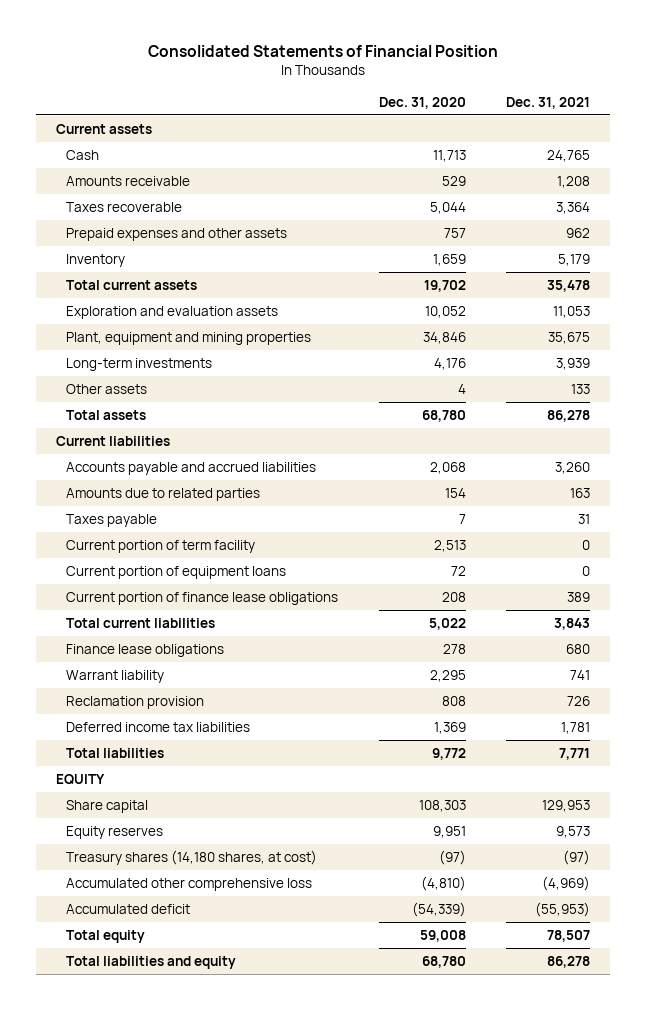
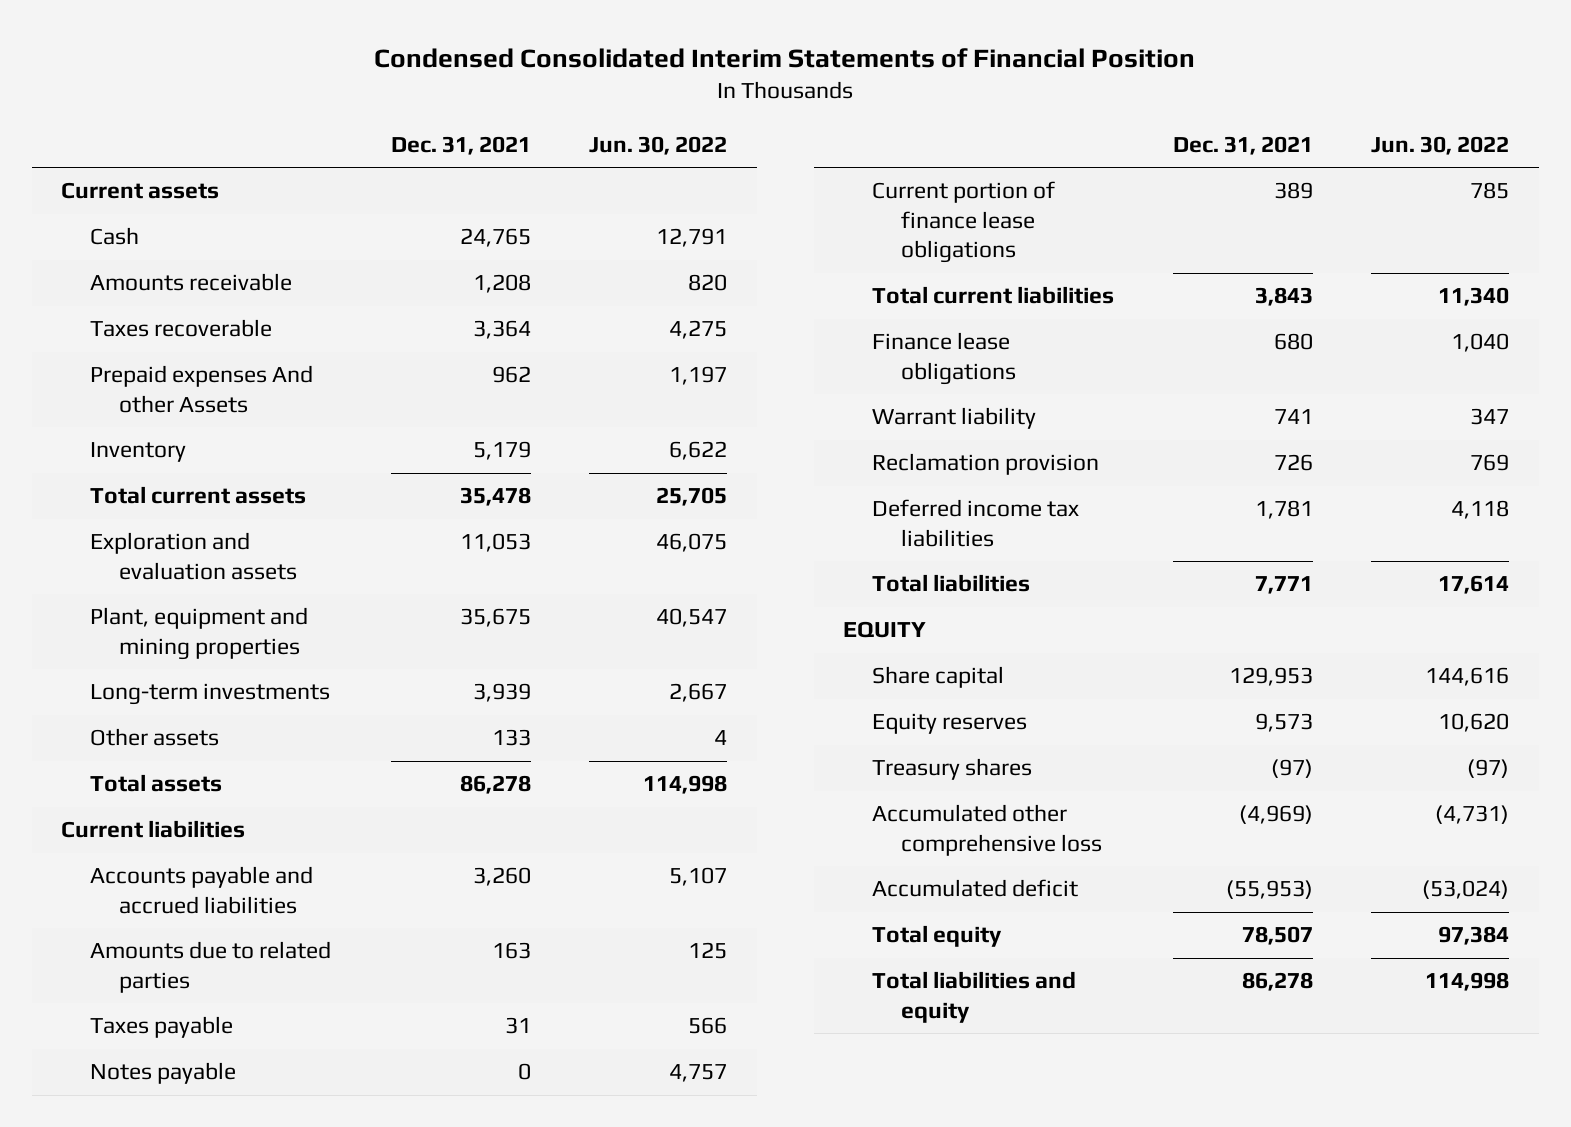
- Consolidated Statements of Financial Position
+ Condensed Consolidated Interim Statements of Financial Position
- | Dec. 31, 2020 | Dec. 31, 2021
+ | Dec. 31, 2021 | Jun. 30, 2022
- Prepaid expenses and other assets | 757 | 962
+ Prepaid expenses And other Assets | 962 | 1,197
- Current portion of term facility | 2,513 | 0
- Current portion of equipment loans | 72 | 0
+ Notes payable | 0 | 4,757
- Treasury shares (14,180 shares, at cost) | (97) | (97)
+ Treasury shares | (97) | (97)

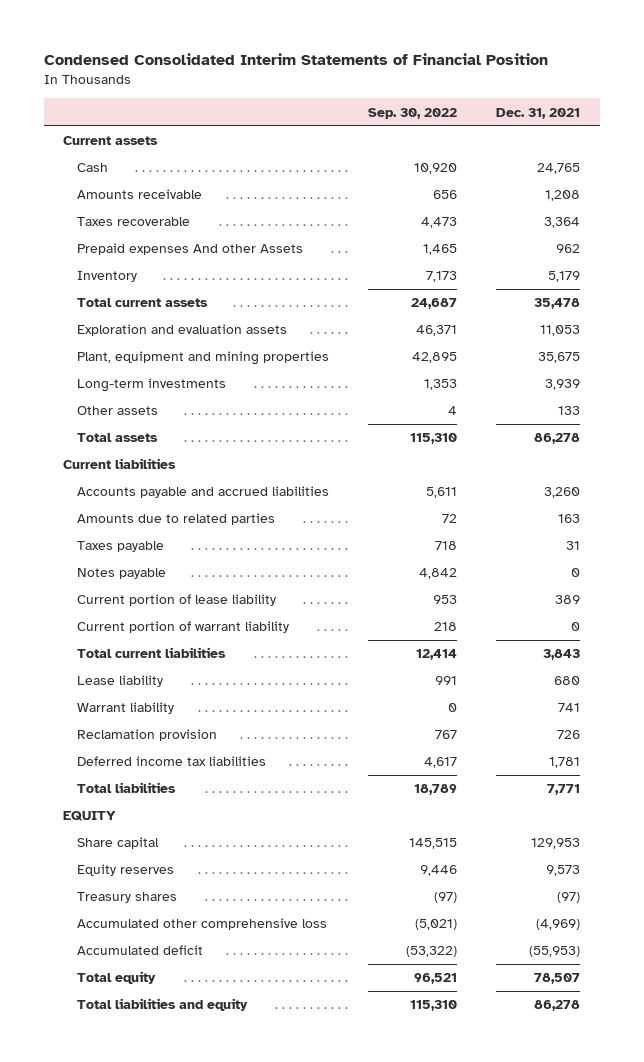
- | Dec. 31, 2021 | Jun. 30, 2022
+ | Sep. 30, 2022 | Dec. 31, 2021
- Current portion of finance lease obligations | 389 | 785
+ Current portion of lease liability | 953 | 389
+ Current portion of warrant liability | 218 | 0
- Finance lease obligations | 680 | 1,040
+ Lease liability | 991 | 680

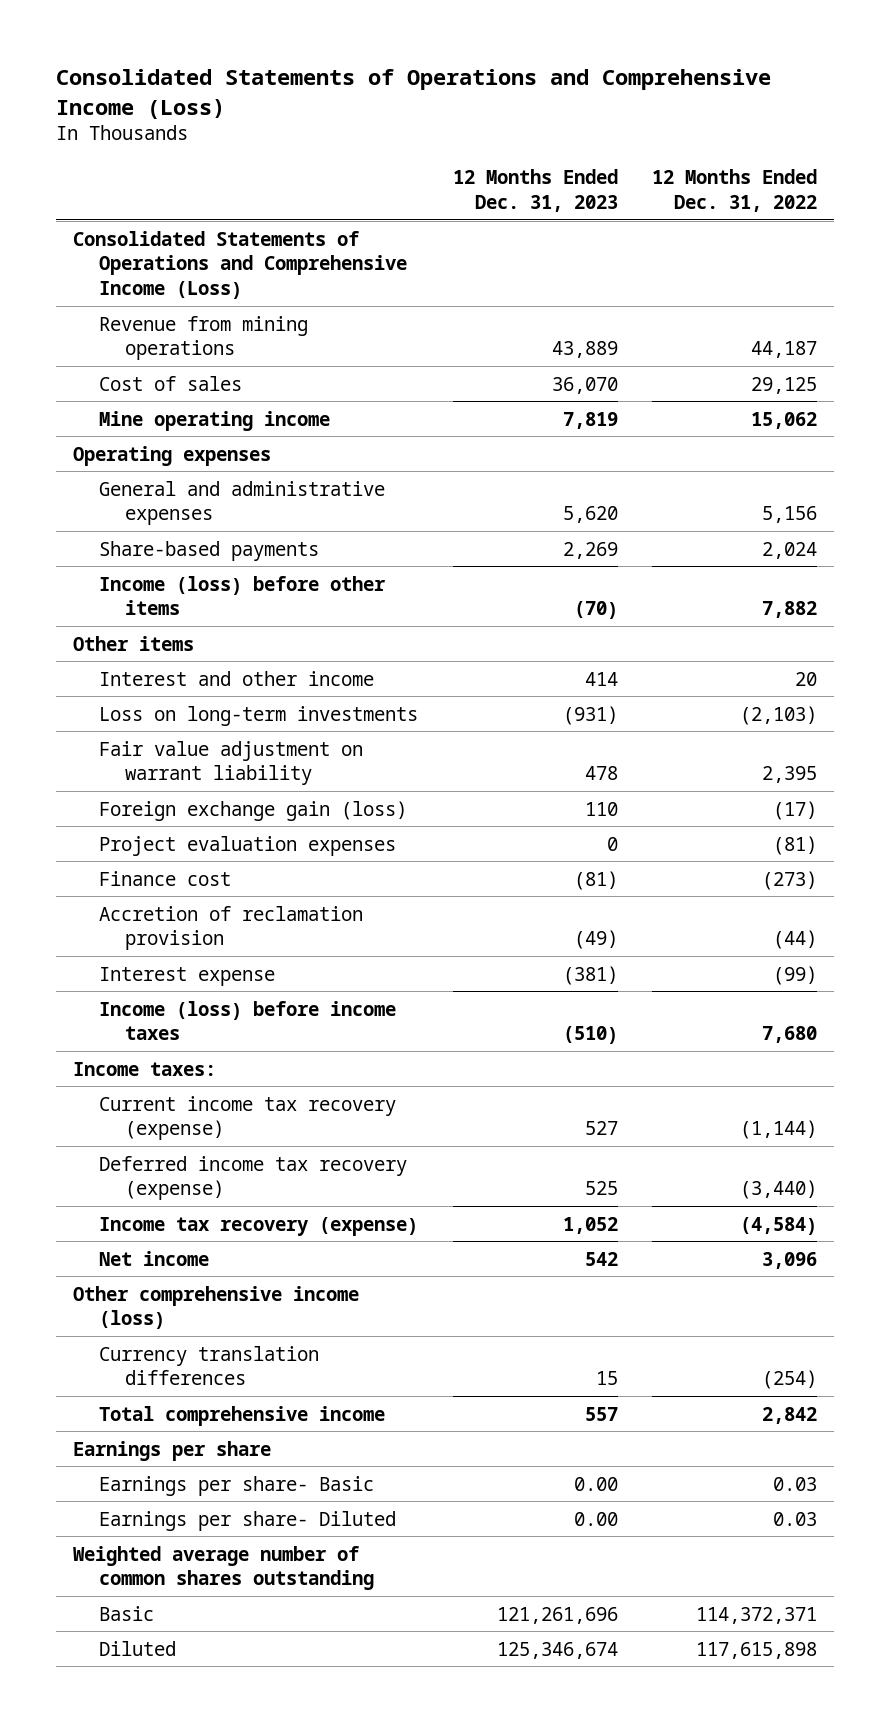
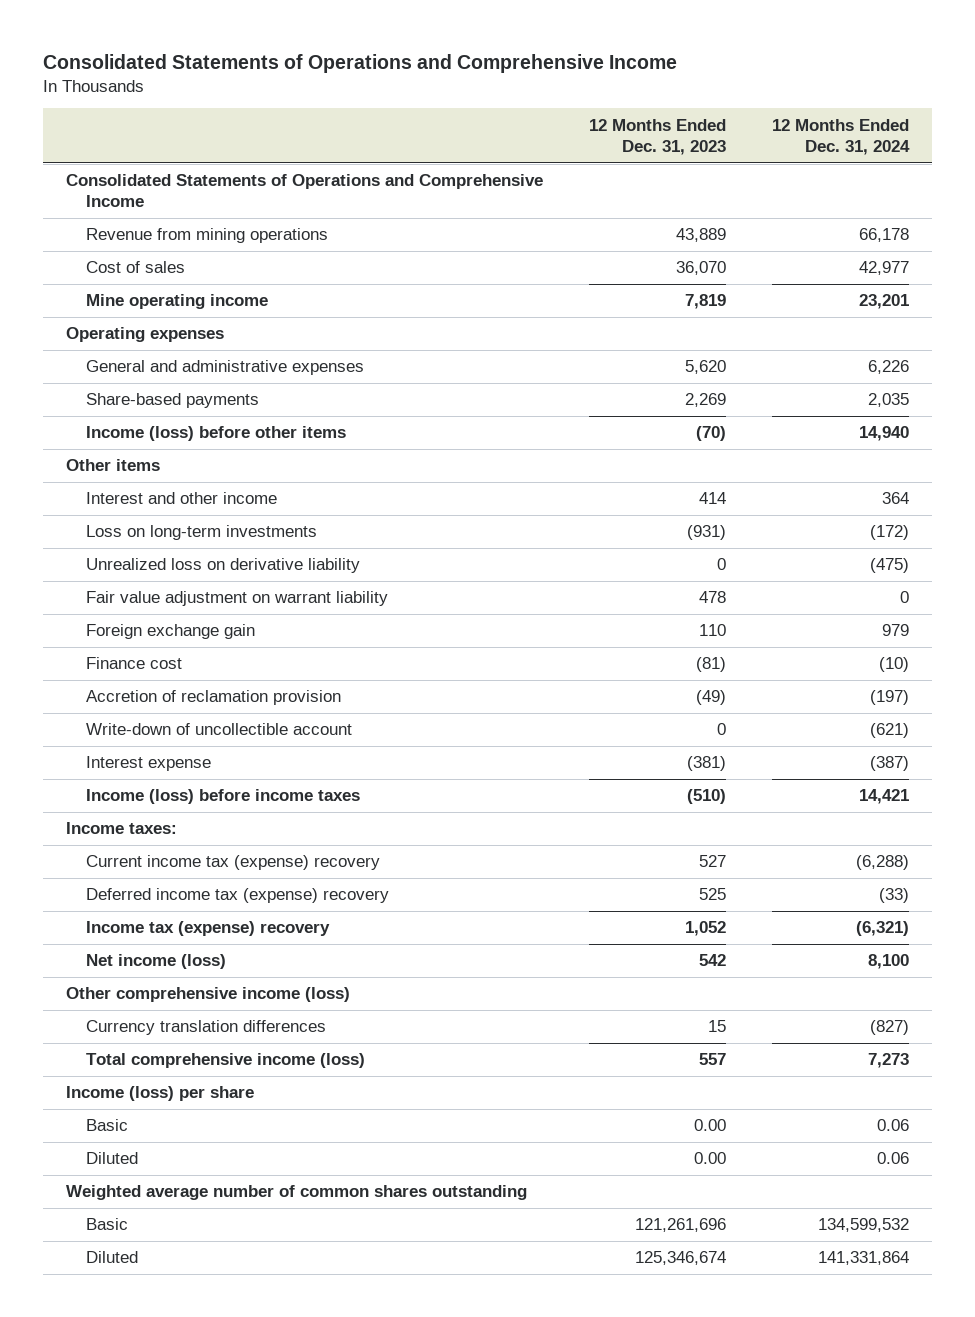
- Consolidated Statements of Operations and Comprehensive Income (Loss)
+ Consolidated Statements of Operations and Comprehensive Income
- | 12 Months Ended Dec. 31, 2023 | 12 Months Ended Dec. 31, 2022
+ | 12 Months Ended Dec. 31, 2023 | 12 Months Ended Dec. 31, 2024
- Consolidated Statements of Operations and Comprehensive Income (Loss)
+ Consolidated Statements of Operations and Comprehensive Income
+ Unrealized loss on derivative liability | 0 | (475)
- Foreign exchange gain (loss) | 110 | (17)
- Project evaluation expenses | 0 | (81)
+ Foreign exchange gain | 110 | 979
+ Write-down of uncollectible account | 0 | (621)
- Current income tax recovery (expense) | 527 | (1,144)
- Deferred income tax recovery (expense) | 525 | (3,440)
- Income tax recovery (expense) | 1,052 | (4,584)
- Net income | 542 | 3,096
+ Current income tax (expense) recovery | 527 | (6,288)
+ Deferred income tax (expense) recovery | 525 | (33)
+ Income tax (expense) recovery | 1,052 | (6,321)
+ Net income (loss) | 542 | 8,100
- Total comprehensive income | 557 | 2,842
- Earnings per share
- Earnings per share- Basic | 0.00 | 0.03
- Earnings per share- Diluted | 0.00 | 0.03
+ Total comprehensive income (loss) | 557 | 7,273
+ Income (loss) per share
+ Basic | 0.00 | 0.06
+ Diluted | 0.00 | 0.06

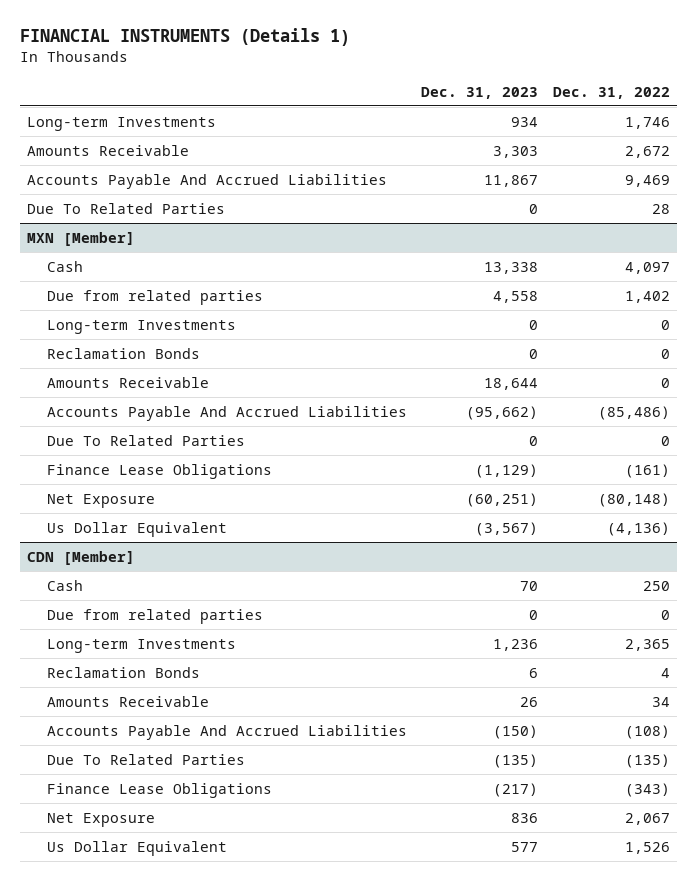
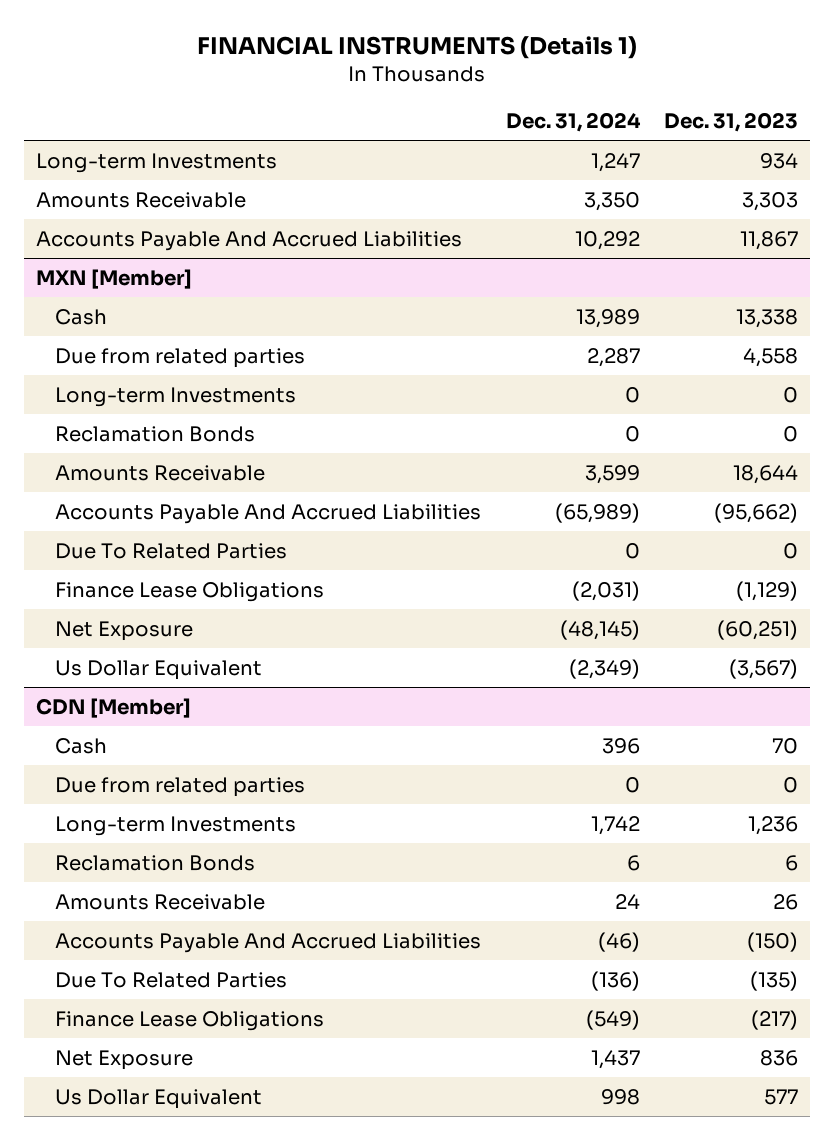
- | Dec. 31, 2023 | Dec. 31, 2022
+ | Dec. 31, 2024 | Dec. 31, 2023
- Due To Related Parties | 0 | 28

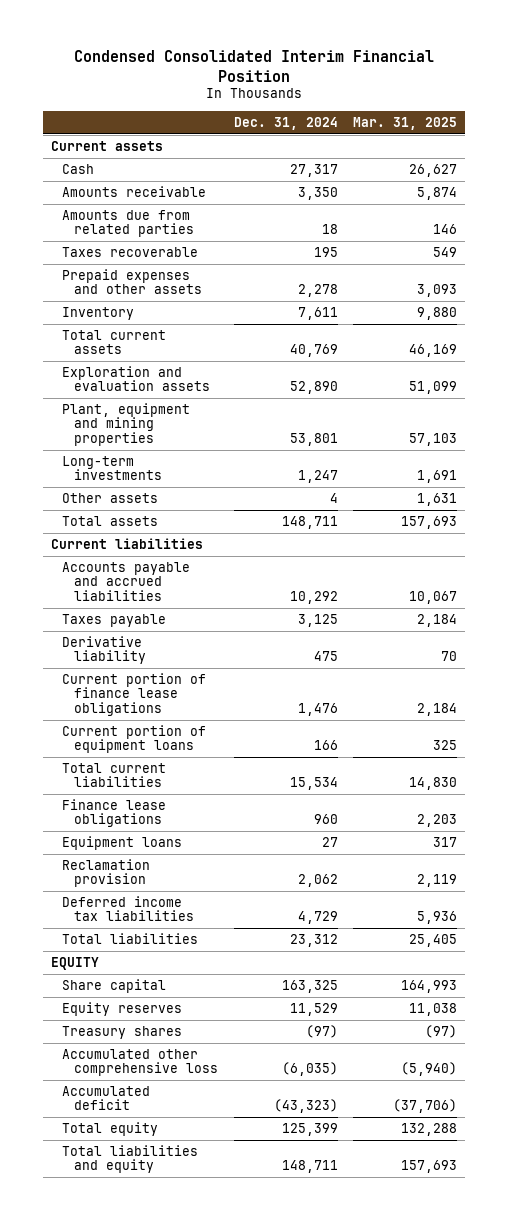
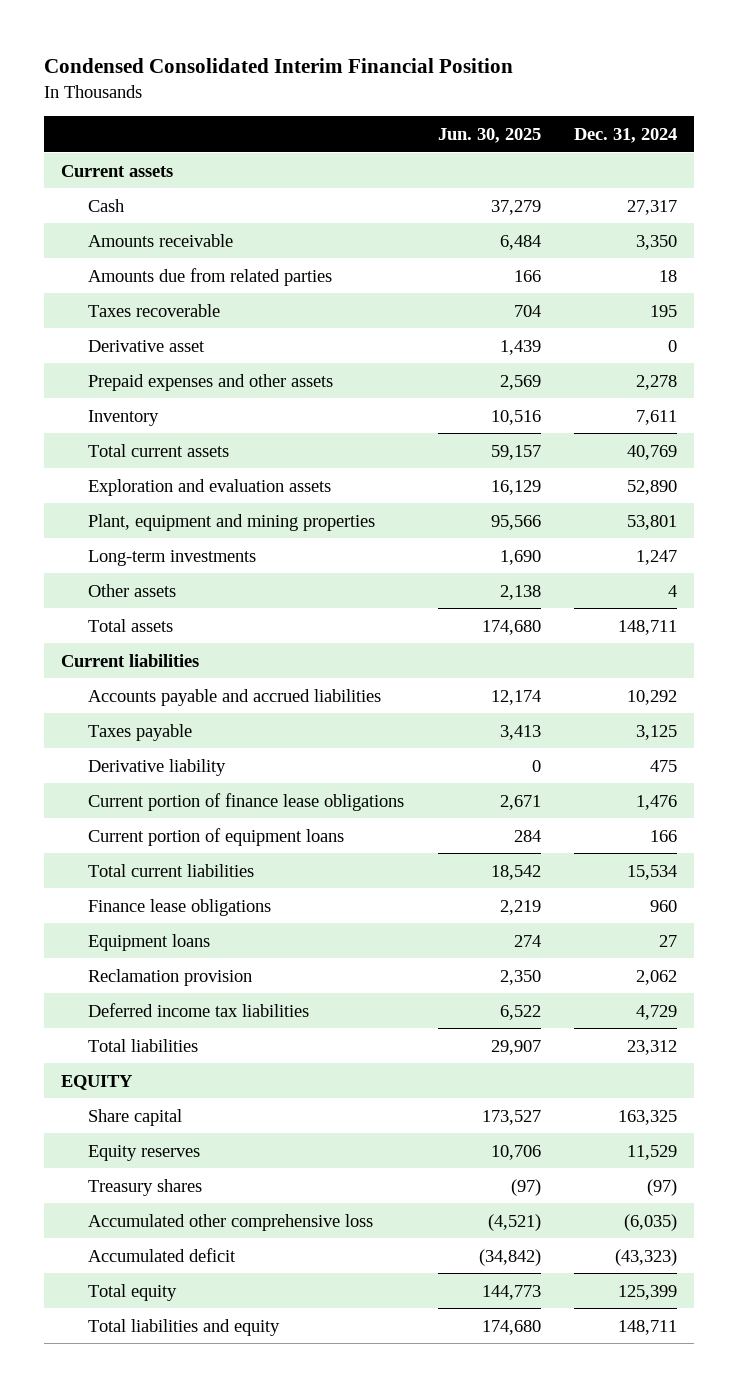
- | Dec. 31, 2024 | Mar. 31, 2025
+ | Jun. 30, 2025 | Dec. 31, 2024
+ Derivative asset | 1,439 | 0

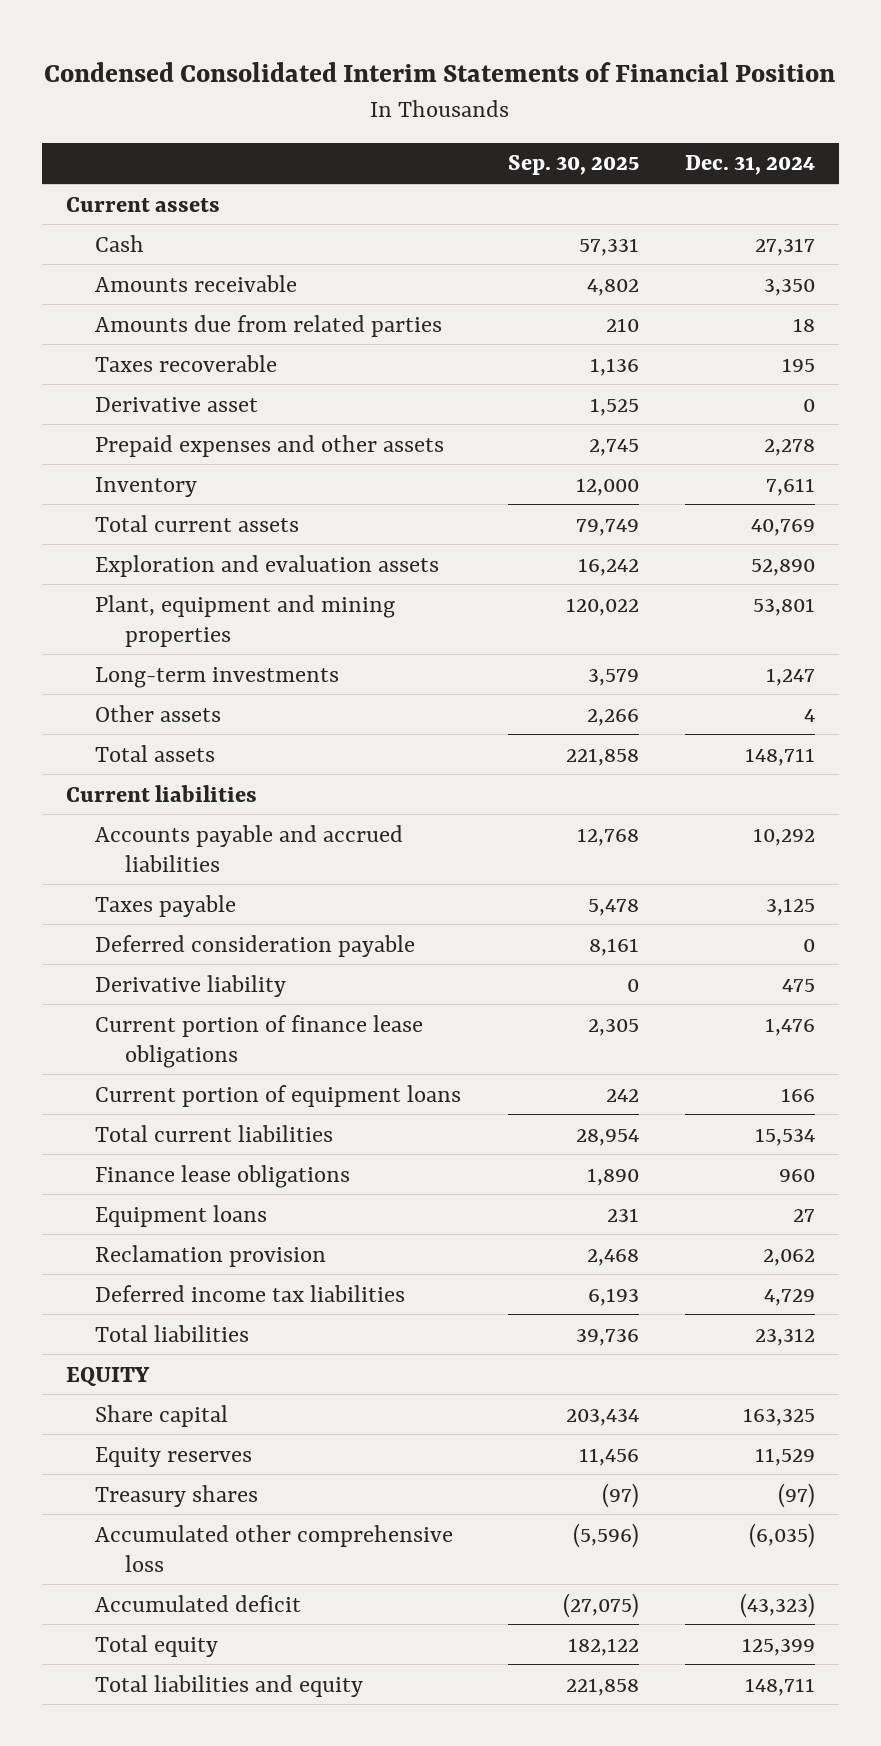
- Condensed Consolidated Interim Financial Position
+ Condensed Consolidated Interim Statements of Financial Position
- | Jun. 30, 2025 | Dec. 31, 2024
+ | Sep. 30, 2025 | Dec. 31, 2024
+ Deferred consideration payable | 8,161 | 0

